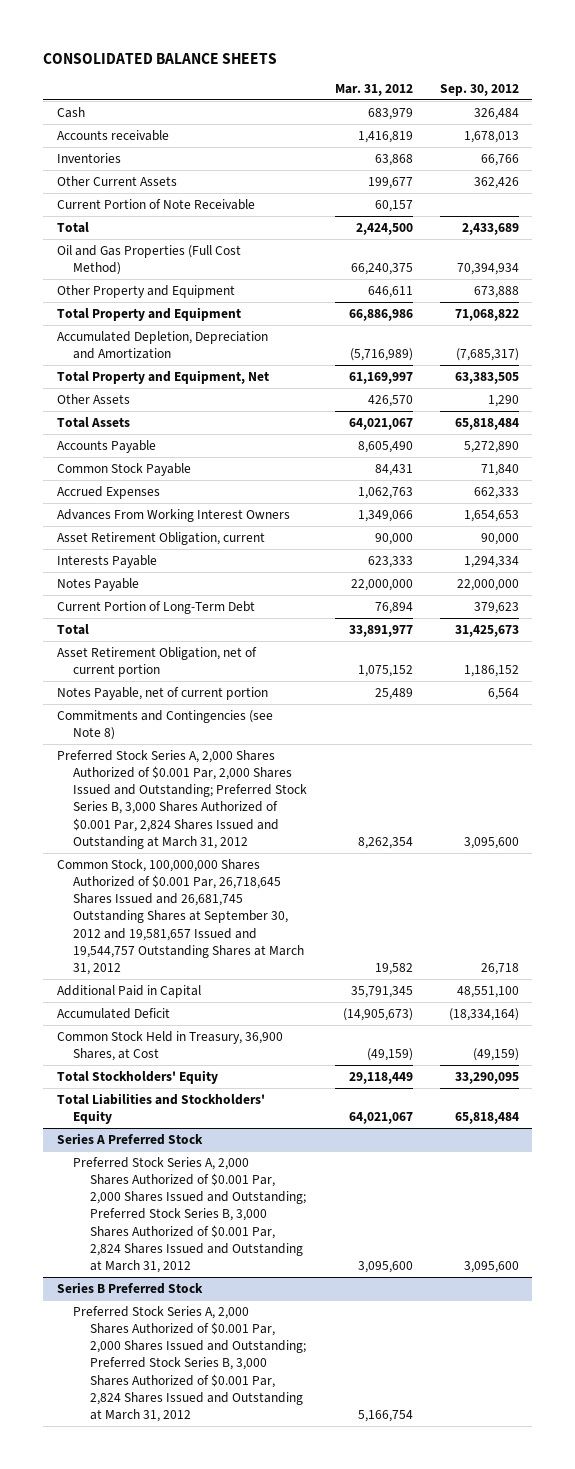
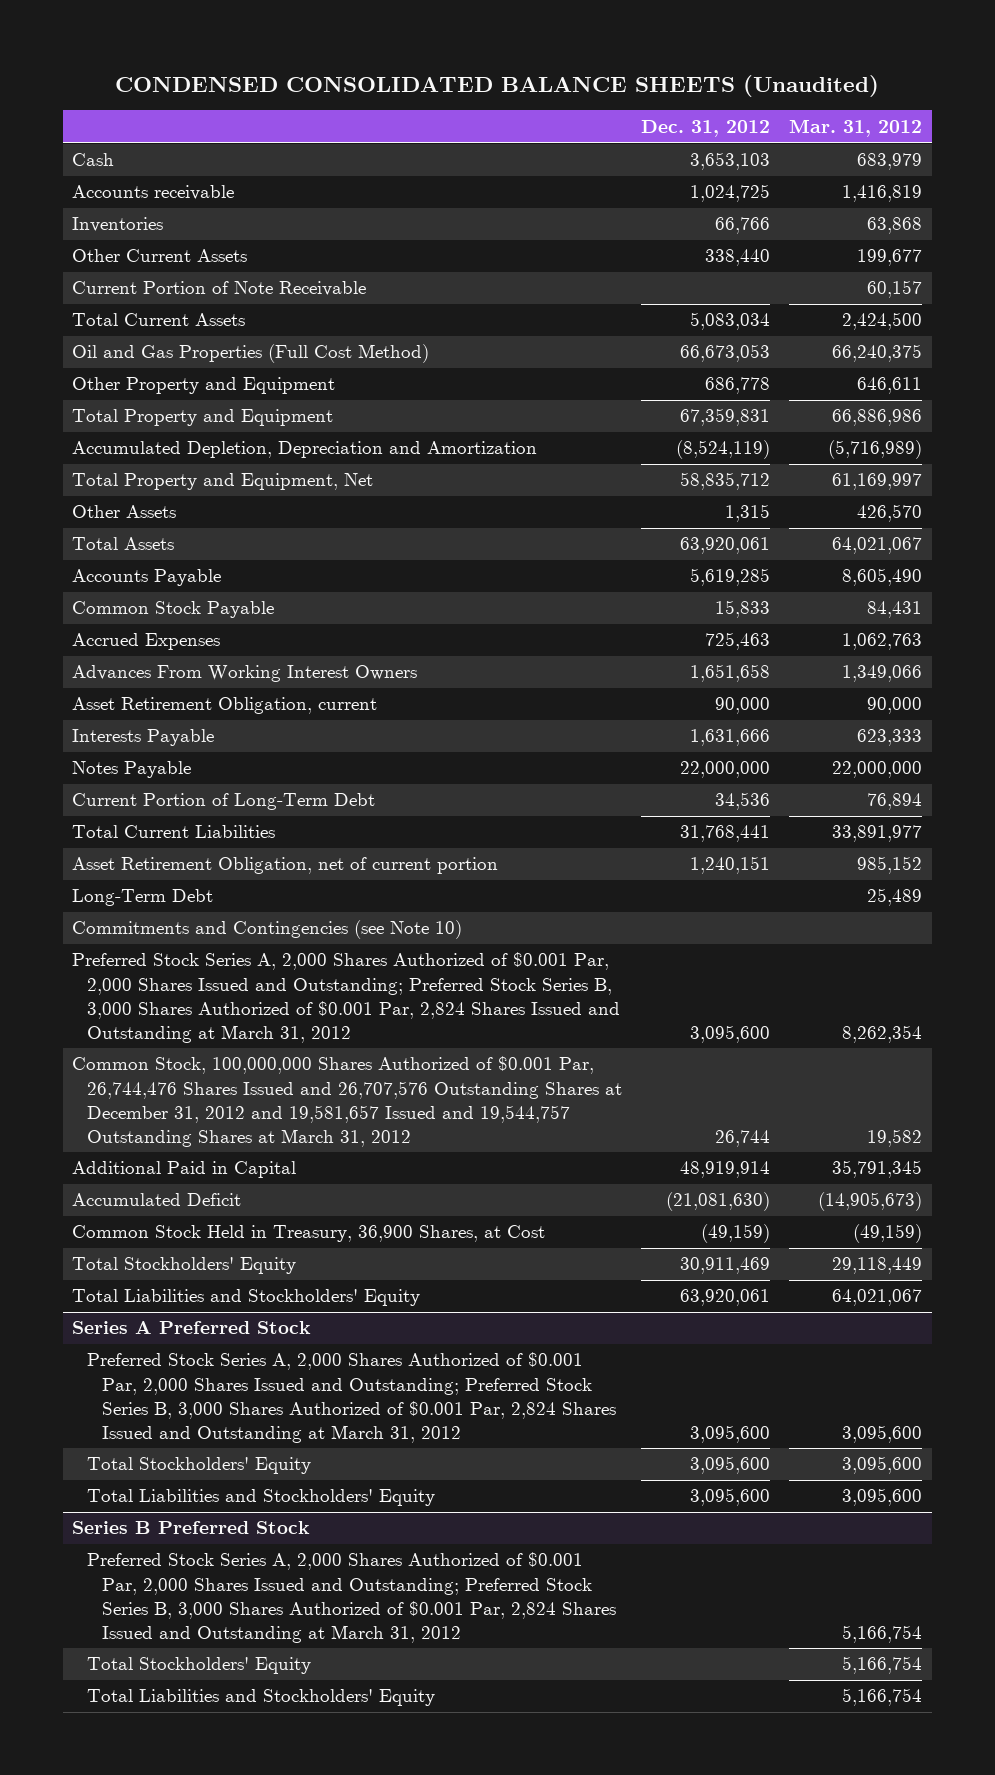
- CONSOLIDATED BALANCE SHEETS
+ CONDENSED CONSOLIDATED BALANCE SHEETS (Unaudited)
- | Mar. 31, 2012 | Sep. 30, 2012
+ | Dec. 31, 2012 | Mar. 31, 2012
- Total | 2,424,500 | 2,433,689
+ Total Current Assets | 5,083,034 | 2,424,500
- Total | 33,891,977 | 31,425,673
- Asset Retirement Obligation, net of current portion | 1,075,152 | 1,186,152
- Notes Payable, net of current portion | 25,489 | 6,564
- Commitments and Contingencies (see Note 8)
+ Total Current Liabilities | 31,768,441 | 33,891,977
+ Asset Retirement Obligation, net of current portion | 1,240,151 | 985,152
+ Long-Term Debt | | 25,489
+ Commitments and Contingencies (see Note 10)
- Common Stock, 100,000,000 Shares Authorized of $0.001 Par, 26,718,645 Shares Issued and 26,681,745 Outstanding Shares at September 30, 2012 and 19,581,657 Issued and 19,544,757 Outstanding Shares at March 31, 2012 | 19,582 | 26,718
+ Common Stock, 100,000,000 Shares Authorized of $0.001 Par, 26,744,476 Shares Issued and 26,707,576 Outstanding Shares at December 31, 2012 and 19,581,657 Issued and 19,544,757 Outstanding Shares at March 31, 2012 | 26,744 | 19,582
@ Series A Preferred Stock
+ Total Stockholders' Equity | 3,095,600 | 3,095,600
+ Total Liabilities and Stockholders' Equity | 3,095,600 | 3,095,600
@ Series B Preferred Stock
+ Total Stockholders' Equity | | 5,166,754
+ Total Liabilities and Stockholders' Equity | | 5,166,754

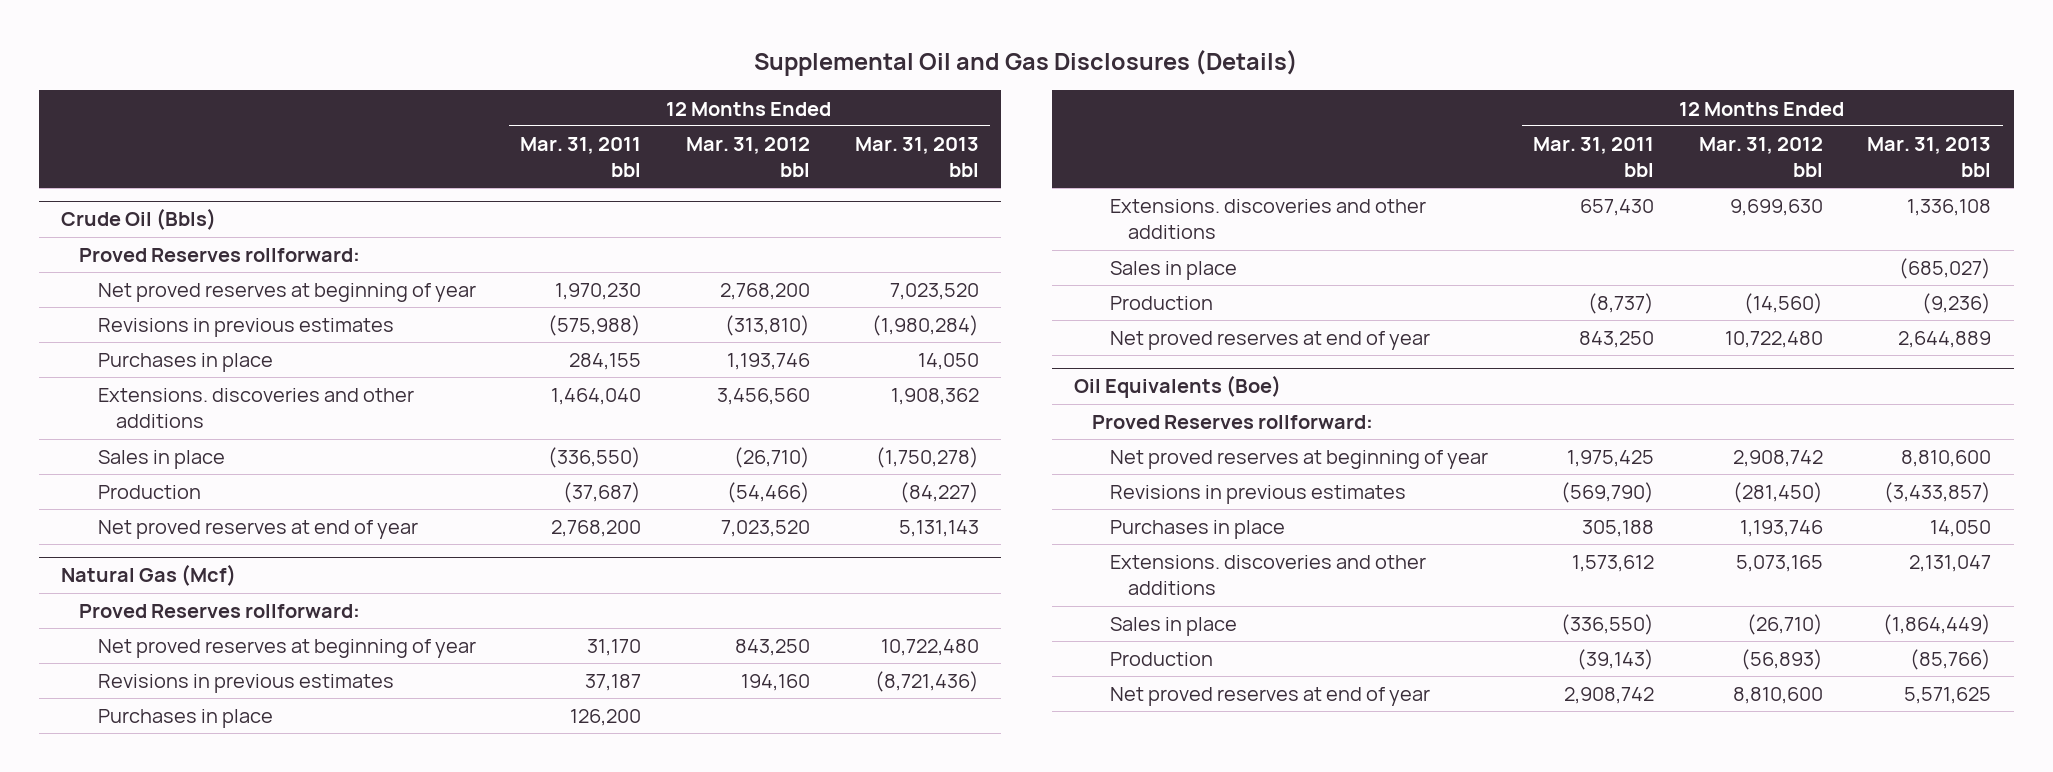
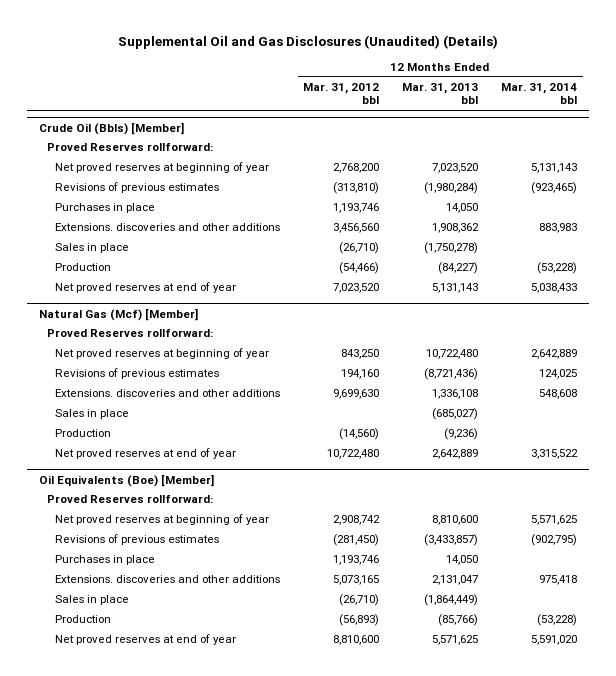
- Supplemental Oil and Gas Disclosures (Details)
+ Supplemental Oil and Gas Disclosures (Unaudited) (Details)
- | 12 Months Ended Mar. 31, 2011 bbl | 12 Months Ended Mar. 31, 2012 bbl | 12 Months Ended Mar. 31, 2013 bbl
+ | 12 Months Ended Mar. 31, 2012 bbl | 12 Months Ended Mar. 31, 2013 bbl | 12 Months Ended Mar. 31, 2014 bbl
- Crude Oil (Bbls)
+ Crude Oil (Bbls) [Member]
- Revisions in previous estimates | (575,988) | (313,810) | (1,980,284)
+ Revisions of previous estimates | (313,810) | (1,980,284) | (923,465)
- Natural Gas (Mcf)
+ Natural Gas (Mcf) [Member]
- Revisions in previous estimates | 37,187 | 194,160 | (8,721,436)
- Purchases in place | 126,200 | |
+ Revisions of previous estimates | 194,160 | (8,721,436) | 124,025
- Net proved reserves at end of year | 843,250 | 10,722,480 | 2,644,889
- Oil Equivalents (Boe)
+ Net proved reserves at end of year | 10,722,480 | 2,642,889 | 3,315,522
+ Oil Equivalents (Boe) [Member]
- Revisions in previous estimates | (569,790) | (281,450) | (3,433,857)
+ Revisions of previous estimates | (281,450) | (3,433,857) | (902,795)

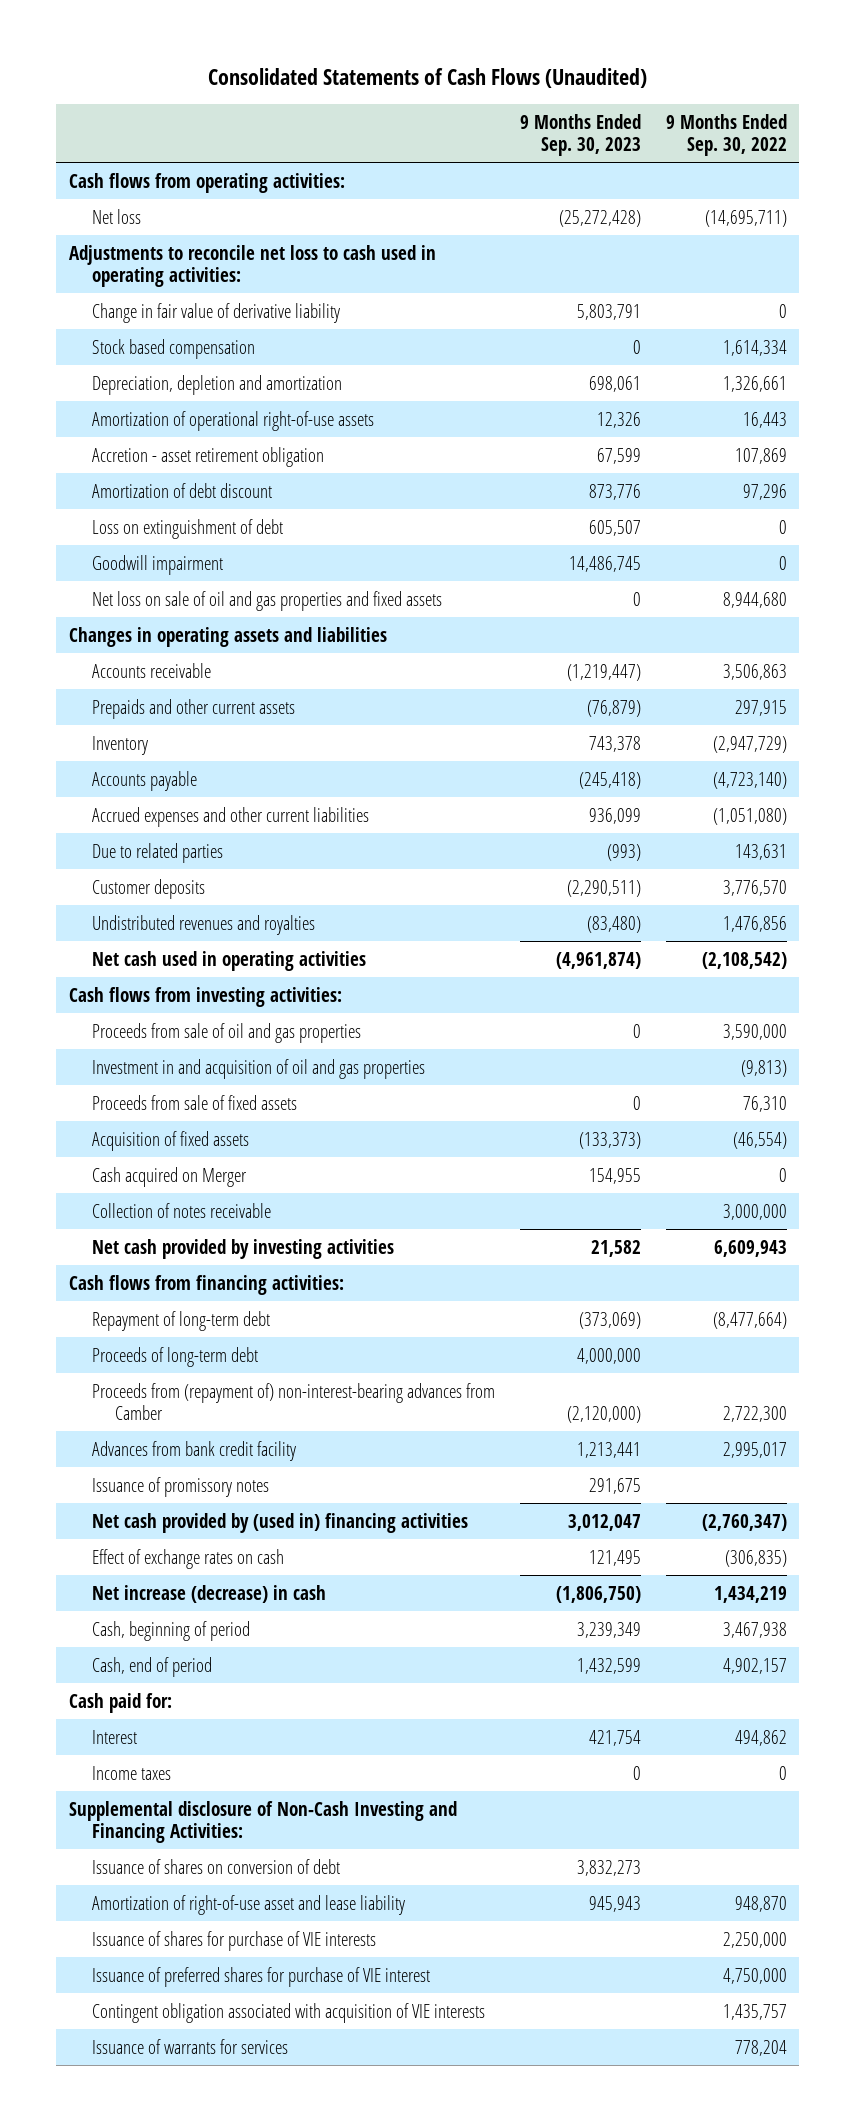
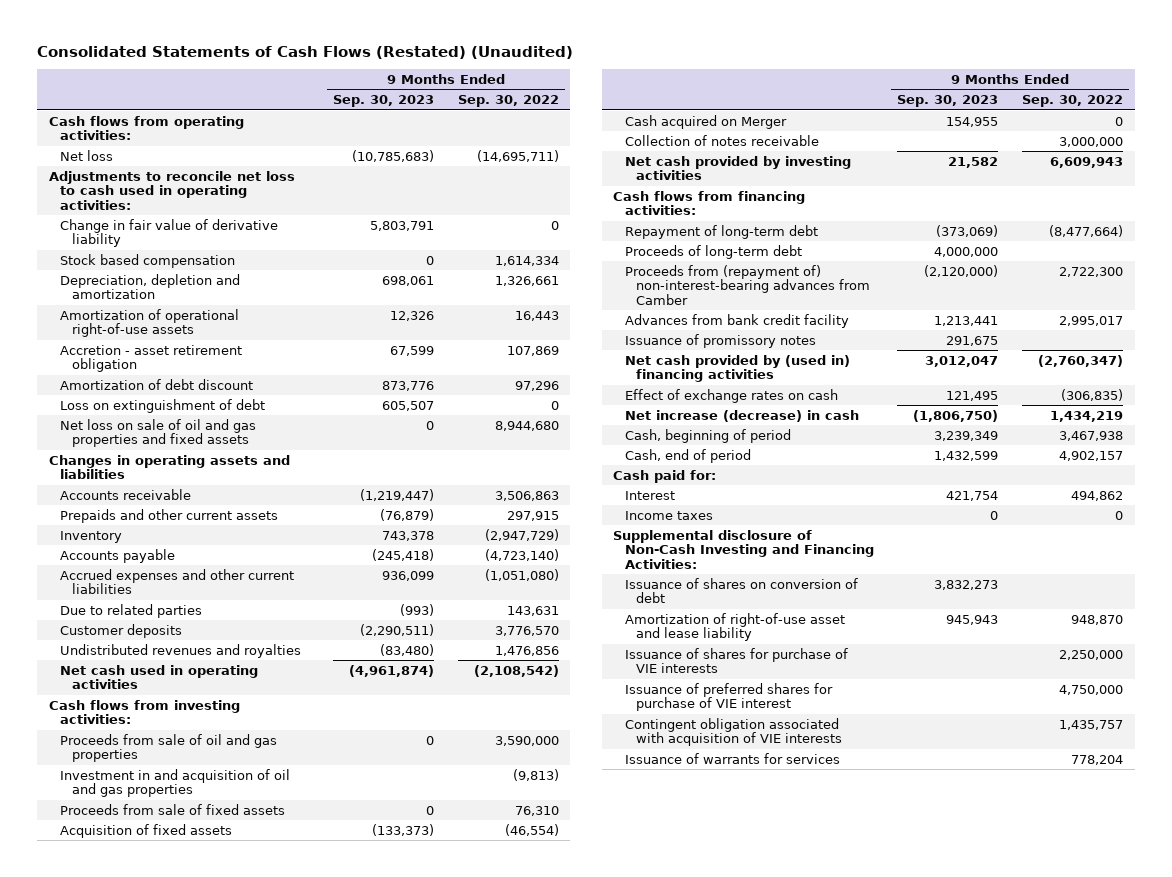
- Consolidated Statements of Cash Flows (Unaudited)
+ Consolidated Statements of Cash Flows (Restated) (Unaudited)
- Net loss | (25,272,428) | (14,695,711)
+ Net loss | (10,785,683) | (14,695,711)
- Goodwill impairment | 14,486,745 | 0

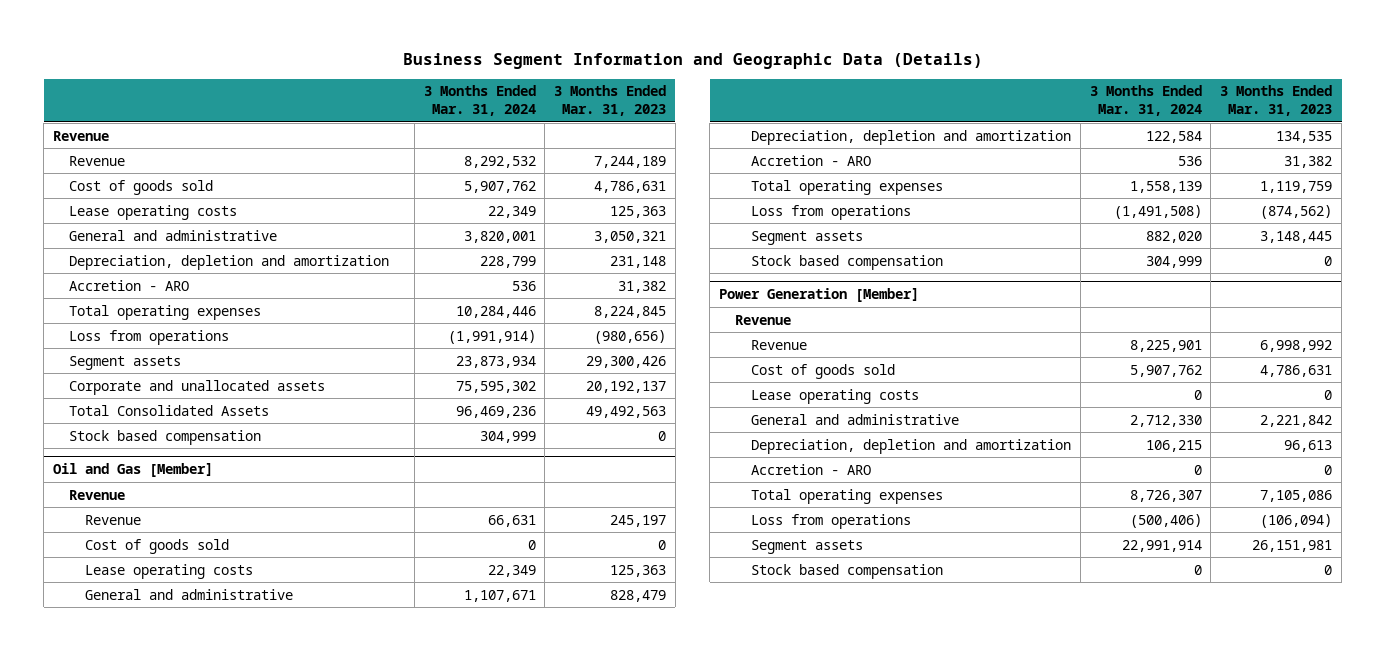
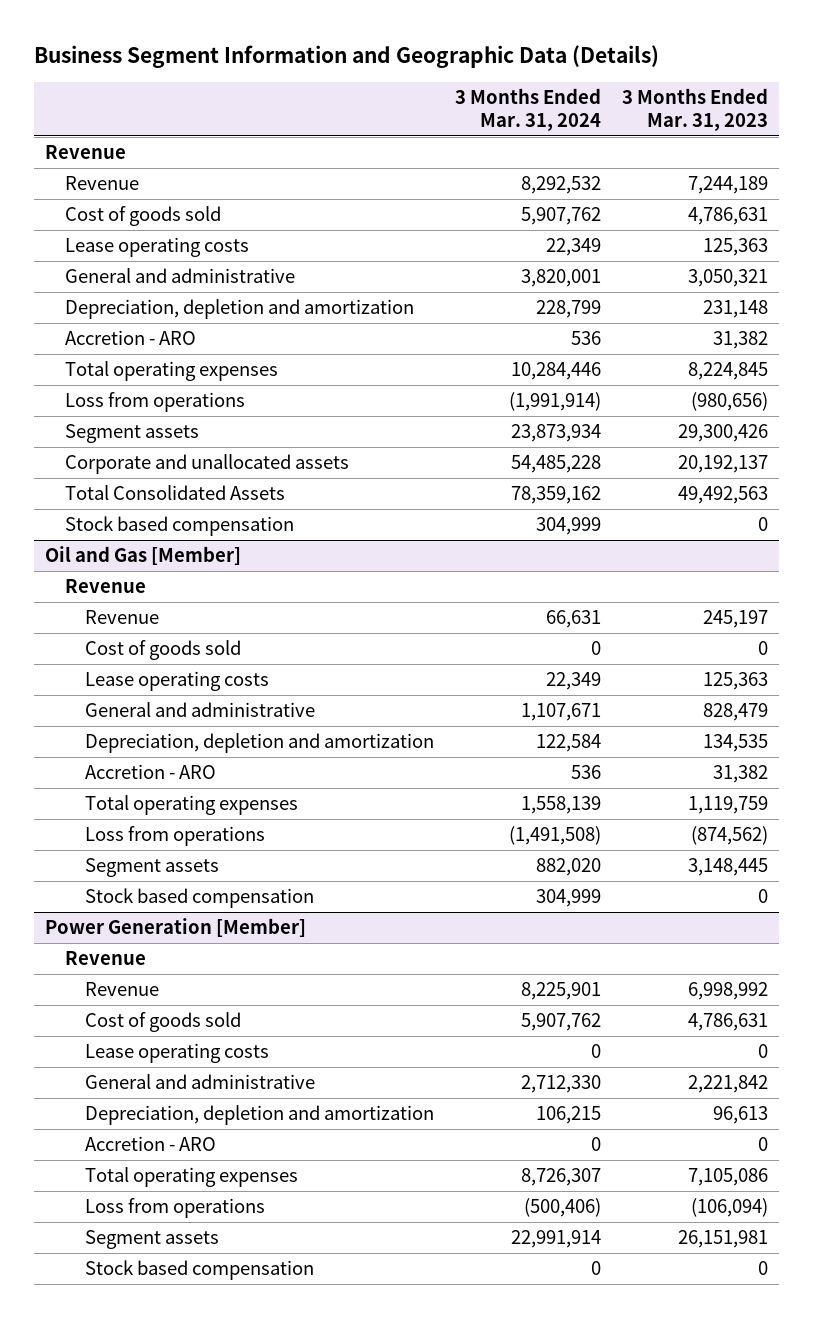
- Corporate and unallocated assets | 75,595,302 | 20,192,137
- Total Consolidated Assets | 96,469,236 | 49,492,563
+ Corporate and unallocated assets | 54,485,228 | 20,192,137
+ Total Consolidated Assets | 78,359,162 | 49,492,563

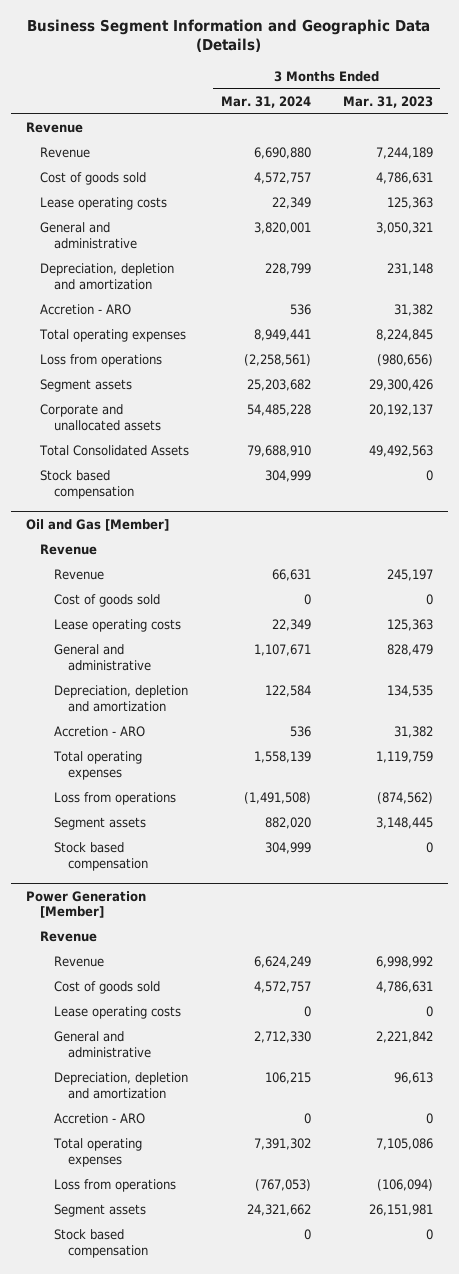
- Revenue | 8,292,532 | 7,244,189
- Cost of goods sold | 5,907,762 | 4,786,631
+ Revenue | 6,690,880 | 7,244,189
+ Cost of goods sold | 4,572,757 | 4,786,631
- Total operating expenses | 10,284,446 | 8,224,845
- Loss from operations | (1,991,914) | (980,656)
- Segment assets | 23,873,934 | 29,300,426
+ Total operating expenses | 8,949,441 | 8,224,845
+ Loss from operations | (2,258,561) | (980,656)
+ Segment assets | 25,203,682 | 29,300,426
- Total Consolidated Assets | 78,359,162 | 49,492,563
+ Total Consolidated Assets | 79,688,910 | 49,492,563
@ Power Generation [Member]
- Revenue | 8,225,901 | 6,998,992
- Cost of goods sold | 5,907,762 | 4,786,631
+ Revenue | 6,624,249 | 6,998,992
+ Cost of goods sold | 4,572,757 | 4,786,631
- Total operating expenses | 8,726,307 | 7,105,086
- Loss from operations | (500,406) | (106,094)
- Segment assets | 22,991,914 | 26,151,981
+ Total operating expenses | 7,391,302 | 7,105,086
+ Loss from operations | (767,053) | (106,094)
+ Segment assets | 24,321,662 | 26,151,981

